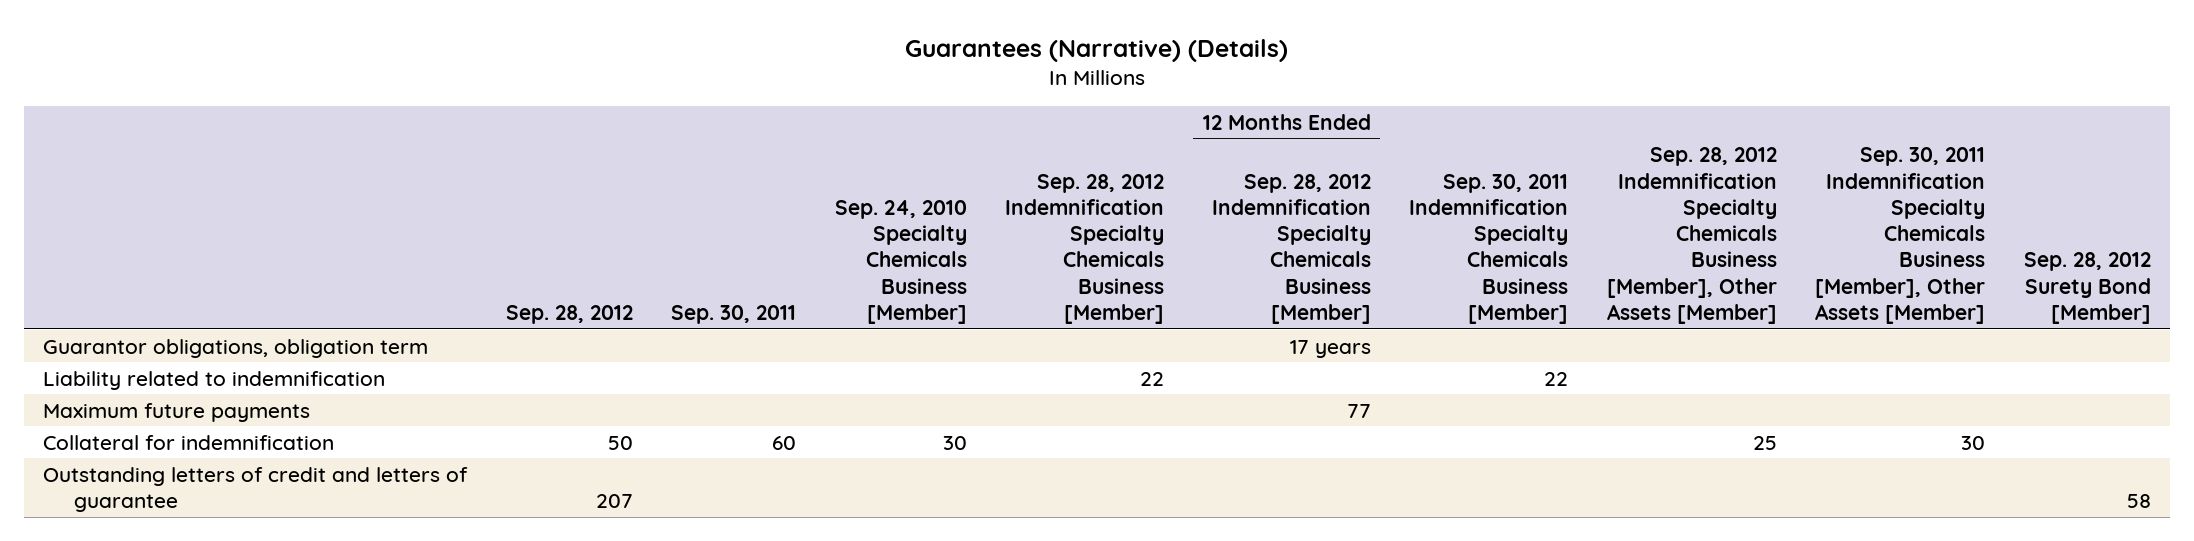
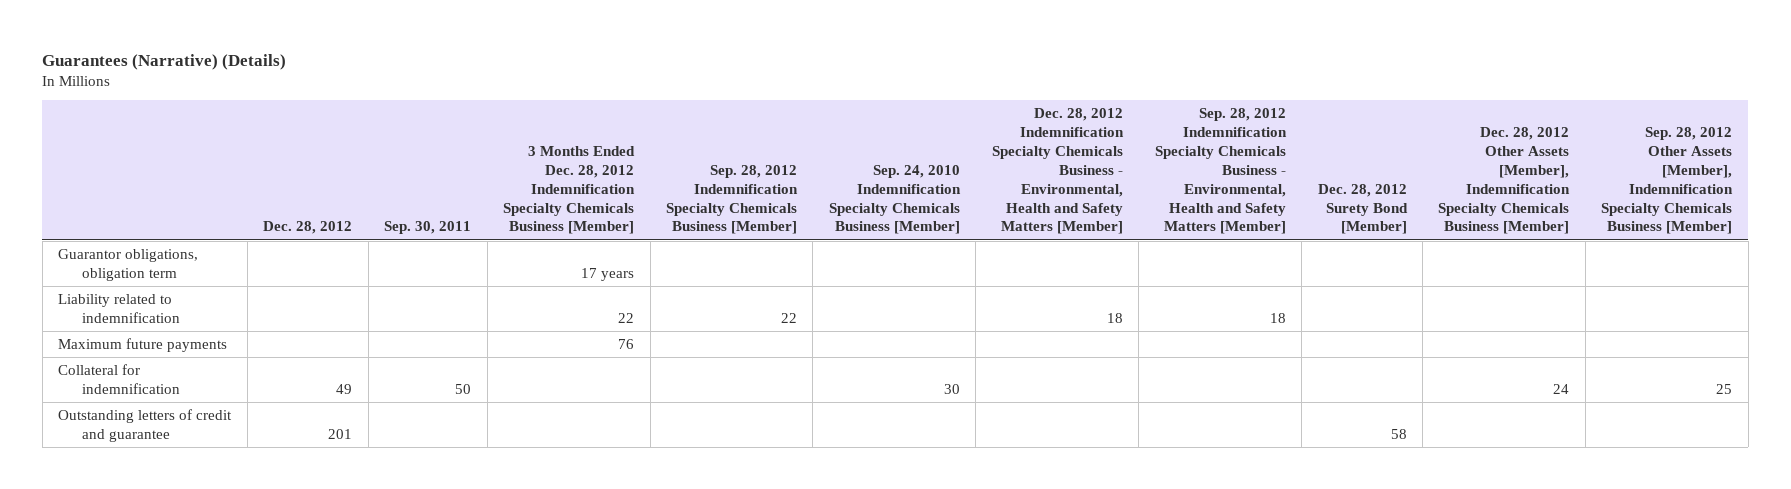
- | Sep. 28, 2012 | Sep. 30, 2011 | Sep. 24, 2010 Specialty Chemicals Business [Member] | Sep. 28, 2012 Indemnification Specialty Chemicals Business [Member] | 12 Months Ended Sep. 28, 2012 Indemnification Specialty Chemicals Business [Member] | Sep. 30, 2011 Indemnification Specialty Chemicals Business [Member] | Sep. 28, 2012 Indemnification Specialty Chemicals Business [Member], Other Assets [Member] | Sep. 30, 2011 Indemnification Specialty Chemicals Business [Member], Other Assets [Member] | Sep. 28, 2012 Surety Bond [Member]
+ | Dec. 28, 2012 | Sep. 30, 2011 | 3 Months Ended Dec. 28, 2012 Indemnification Specialty Chemicals Business [Member] | Sep. 28, 2012 Indemnification Specialty Chemicals Business [Member] | Sep. 24, 2010 Indemnification Specialty Chemicals Business [Member] | Dec. 28, 2012 Indemnification Specialty Chemicals Business - Environmental, Health and Safety Matters [Member] | Sep. 28, 2012 Indemnification Specialty Chemicals Business - Environmental, Health and Safety Matters [Member] | Dec. 28, 2012 Surety Bond [Member] | Dec. 28, 2012 Other Assets [Member], Indemnification Specialty Chemicals Business [Member] | Sep. 28, 2012 Other Assets [Member], Indemnification Specialty Chemicals Business [Member]
- Collateral for indemnification | 50 | 60 | 30 | | | | 25 | 30 |
- Outstanding letters of credit and letters of guarantee | 207 | | | | | | | | 58
+ Collateral for indemnification | 49 | 50 | | | 30 | | | | 24 | 25
+ Outstanding letters of credit and guarantee | 201 | | | | | | | 58 | |

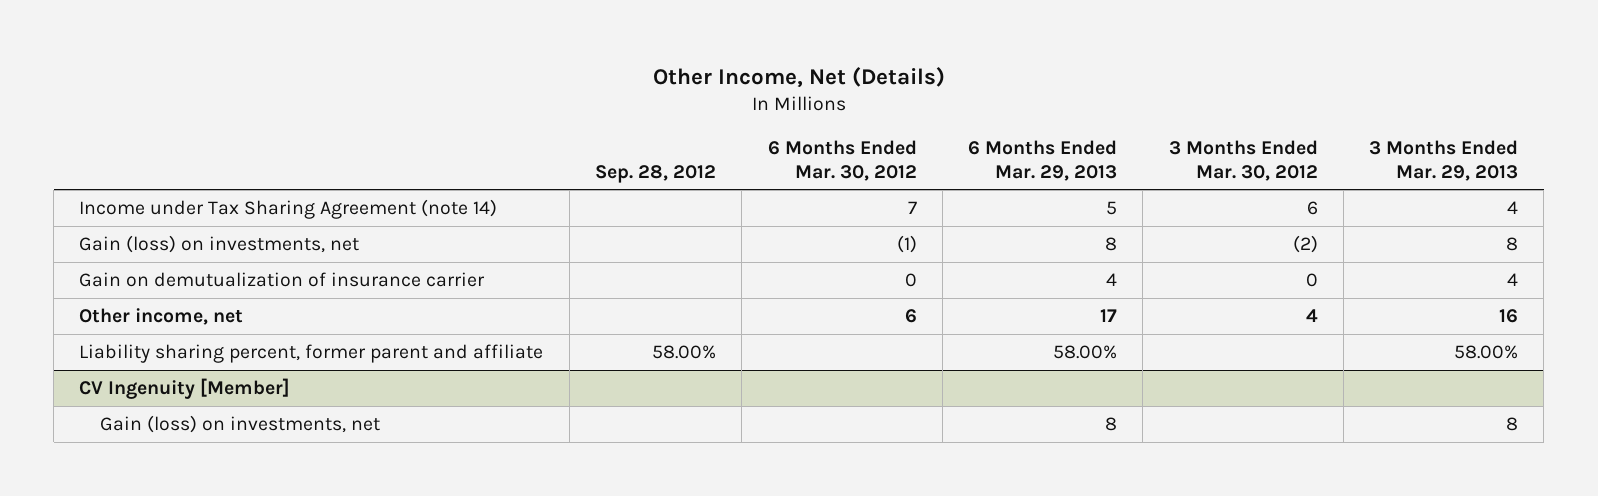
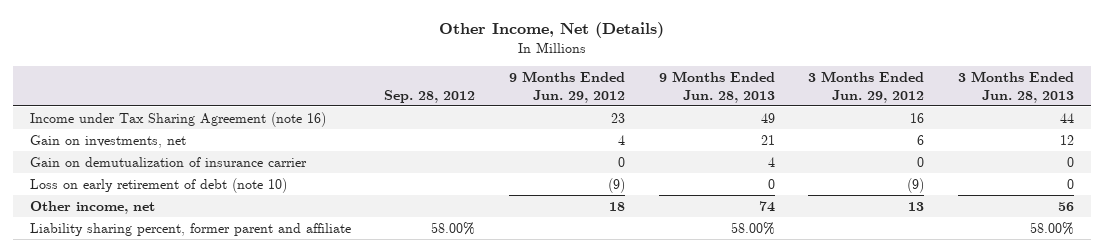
- | Sep. 28, 2012 | 6 Months Ended Mar. 30, 2012 | 6 Months Ended Mar. 29, 2013 | 3 Months Ended Mar. 30, 2012 | 3 Months Ended Mar. 29, 2013
+ | Sep. 28, 2012 | 9 Months Ended Jun. 29, 2012 | 9 Months Ended Jun. 28, 2013 | 3 Months Ended Jun. 29, 2012 | 3 Months Ended Jun. 28, 2013
- Income under Tax Sharing Agreement (note 14) | | 7 | 5 | 6 | 4
- Gain (loss) on investments, net | | (1) | 8 | (2) | 8
+ Income under Tax Sharing Agreement (note 16) | | 23 | 49 | 16 | 44
+ Gain on investments, net | | 4 | 21 | 6 | 12
+ Loss on early retirement of debt (note 10) | | (9) | 0 | (9) | 0
- CV Ingenuity [Member]
- Gain (loss) on investments, net | | | 8 | | 8

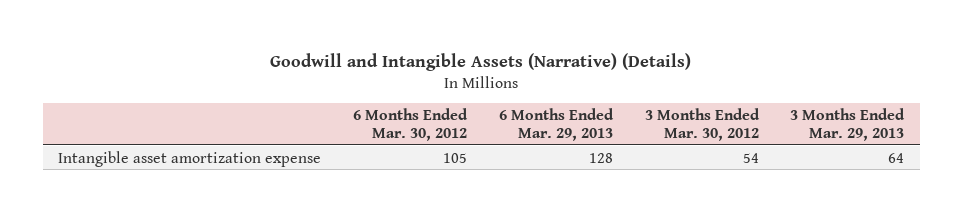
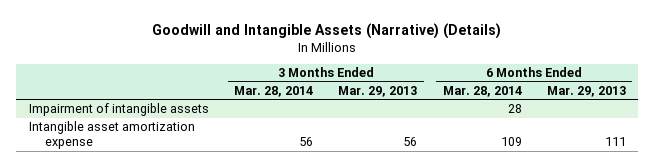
- | 6 Months Ended Mar. 30, 2012 | 6 Months Ended Mar. 29, 2013 | 3 Months Ended Mar. 30, 2012 | 3 Months Ended Mar. 29, 2013
+ | 3 Months Ended Mar. 28, 2014 | 3 Months Ended Mar. 29, 2013 | 6 Months Ended Mar. 28, 2014 | 6 Months Ended Mar. 29, 2013
- Intangible asset amortization expense | 105 | 128 | 54 | 64
+ Impairment of intangible assets | | | 28 |
+ Intangible asset amortization expense | 56 | 56 | 109 | 111

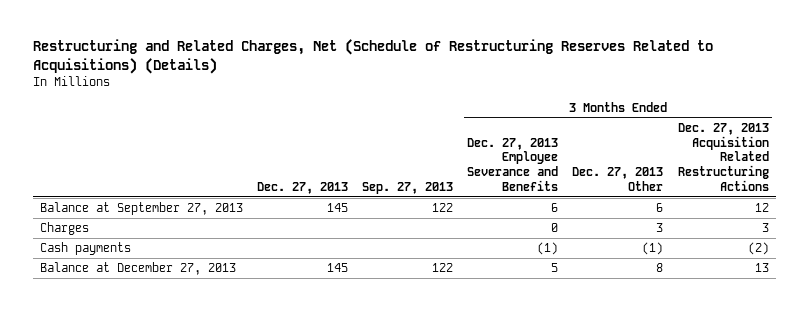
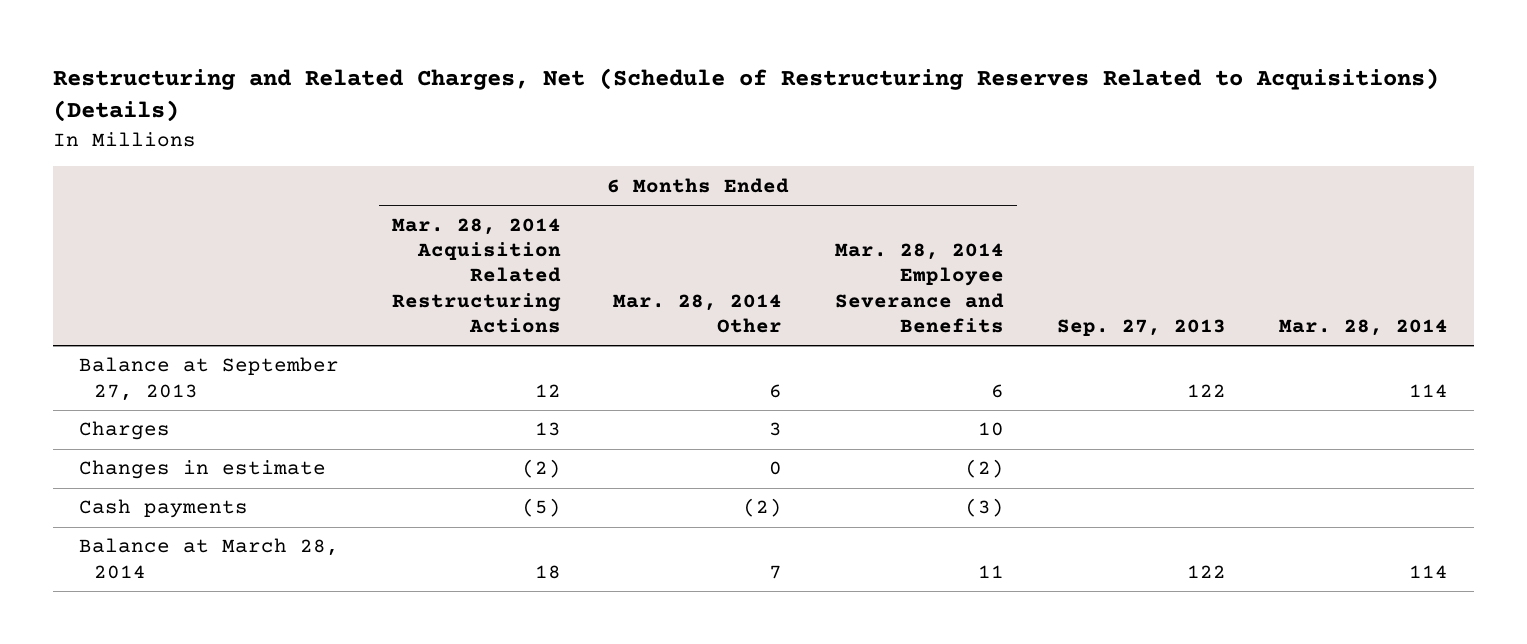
- | Dec. 27, 2013 | Sep. 27, 2013 | 3 Months Ended Dec. 27, 2013 Employee Severance and Benefits | 3 Months Ended Dec. 27, 2013 Other | 3 Months Ended Dec. 27, 2013 Acquisition Related Restructuring Actions
+ | 6 Months Ended Mar. 28, 2014 Acquisition Related Restructuring Actions | 6 Months Ended Mar. 28, 2014 Other | 6 Months Ended Mar. 28, 2014 Employee Severance and Benefits | Sep. 27, 2013 | Mar. 28, 2014
+ Changes in estimate | (2) | 0 | (2) | |
- Balance at December 27, 2013 | 145 | 122 | 5 | 8 | 13
+ Balance at March 28, 2014 | 18 | 7 | 11 | 122 | 114

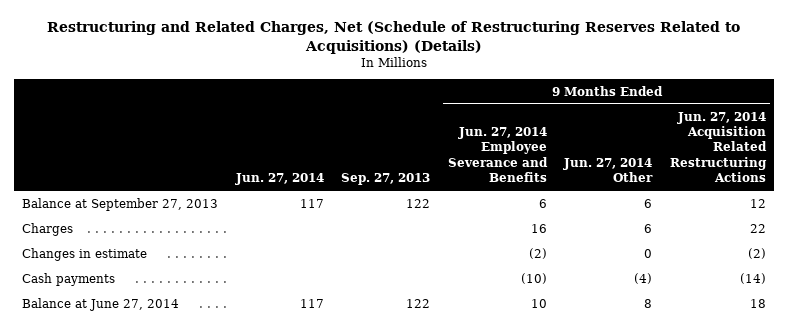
- | 6 Months Ended Mar. 28, 2014 Acquisition Related Restructuring Actions | 6 Months Ended Mar. 28, 2014 Other | 6 Months Ended Mar. 28, 2014 Employee Severance and Benefits | Sep. 27, 2013 | Mar. 28, 2014
+ | Jun. 27, 2014 | Sep. 27, 2013 | 9 Months Ended Jun. 27, 2014 Employee Severance and Benefits | 9 Months Ended Jun. 27, 2014 Other | 9 Months Ended Jun. 27, 2014 Acquisition Related Restructuring Actions
- Balance at March 28, 2014 | 18 | 7 | 11 | 122 | 114
+ Balance at June 27, 2014 | 117 | 122 | 10 | 8 | 18

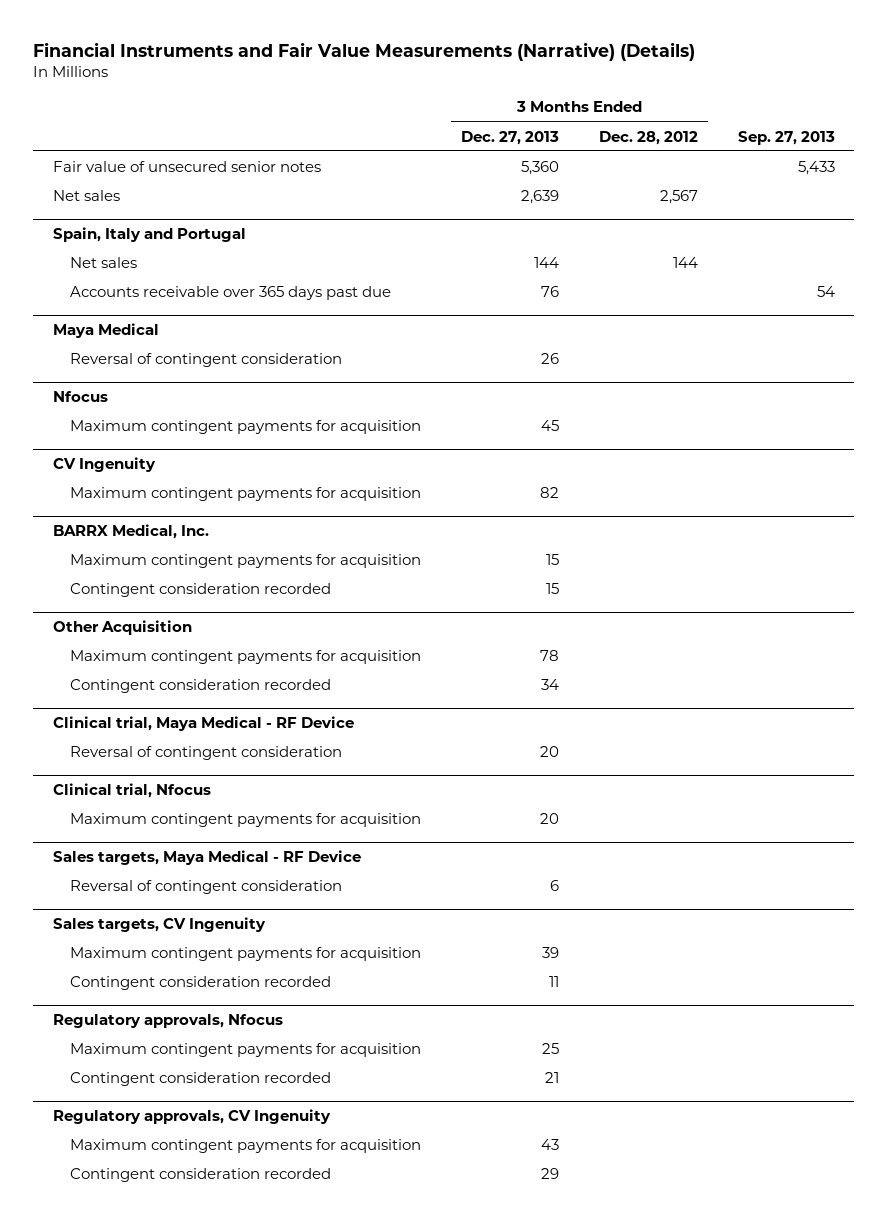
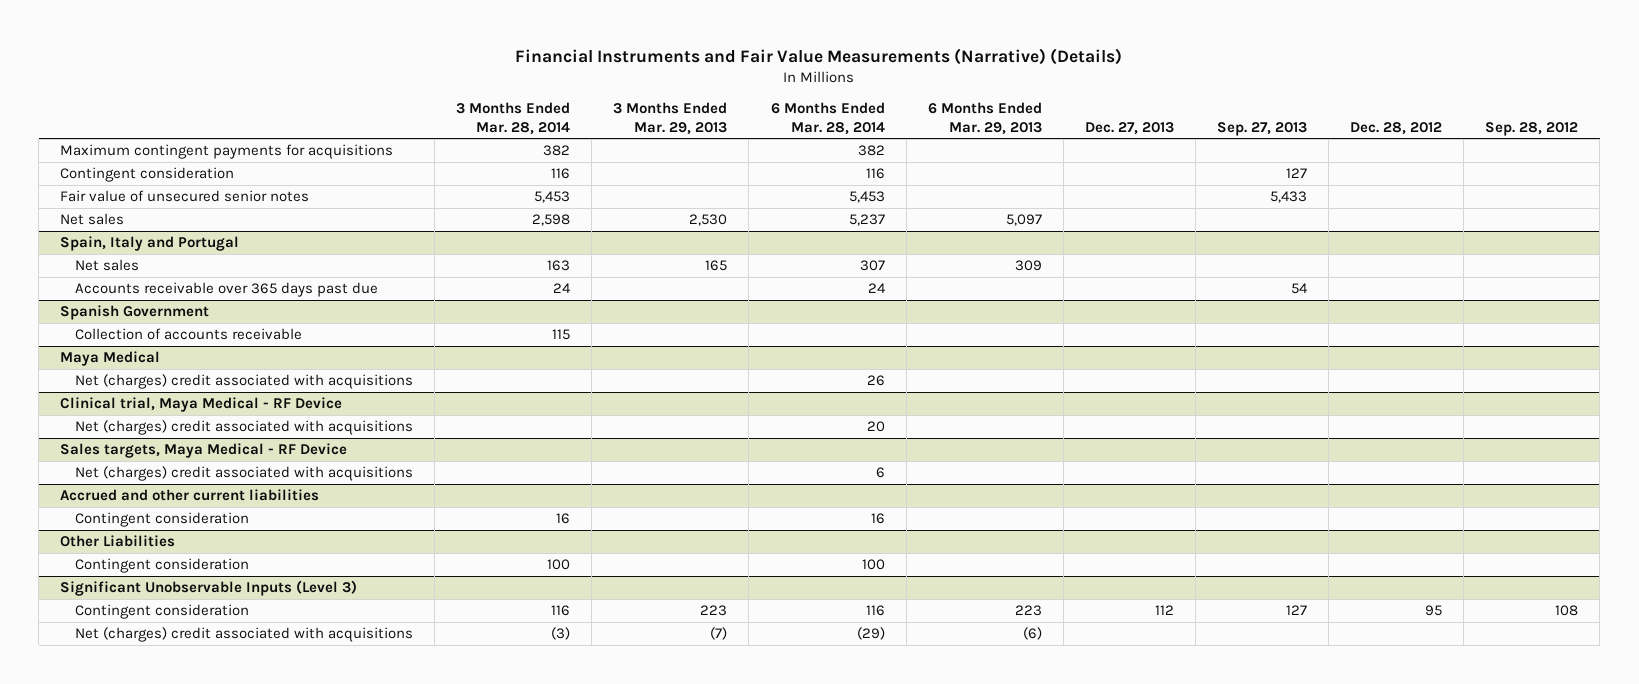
- | 3 Months Ended Dec. 27, 2013 | 3 Months Ended Dec. 28, 2012 | Sep. 27, 2013
+ | 3 Months Ended Mar. 28, 2014 | 3 Months Ended Mar. 29, 2013 | 6 Months Ended Mar. 28, 2014 | 6 Months Ended Mar. 29, 2013 | Dec. 27, 2013 | Sep. 27, 2013 | Dec. 28, 2012 | Sep. 28, 2012
+ Maximum contingent payments for acquisitions | 382 | | 382 | | | | |
+ Contingent consideration | 116 | | 116 | | | 127 | |
+ Spanish Government
+ Collection of accounts receivable | 115 | | | | | | |
@ Maya Medical
- Reversal of contingent consideration | 26 | |
- Nfocus
- Maximum contingent payments for acquisition | 45 | |
- CV Ingenuity
- Maximum contingent payments for acquisition | 82 | |
- BARRX Medical, Inc.
- Maximum contingent payments for acquisition | 15 | |
- Contingent consideration recorded | 15 | |
- Other Acquisition
- Maximum contingent payments for acquisition | 78 | |
- Contingent consideration recorded | 34 | |
@ Maya Medical
+ Net (charges) credit associated with acquisitions | | | 26 | | | | |
@ Clinical trial, Maya Medical - RF Device
- Reversal of contingent consideration | 20 | |
- Clinical trial, Nfocus
- Maximum contingent payments for acquisition | 20 | |
@ Clinical trial, Maya Medical - RF Device
+ Net (charges) credit associated with acquisitions | | | 20 | | | | |
@ Sales targets, Maya Medical - RF Device
- Reversal of contingent consideration | 6 | |
- Sales targets, CV Ingenuity
- Maximum contingent payments for acquisition | 39 | |
- Contingent consideration recorded | 11 | |
- Regulatory approvals, Nfocus
- Maximum contingent payments for acquisition | 25 | |
- Contingent consideration recorded | 21 | |
- Regulatory approvals, CV Ingenuity
- Maximum contingent payments for acquisition | 43 | |
- Contingent consideration recorded | 29 | |
@ Sales targets, Maya Medical - RF Device
+ Net (charges) credit associated with acquisitions | | | 6 | | | | |
+ Accrued and other current liabilities
+ Contingent consideration | 16 | | 16 | | | | |
+ Other Liabilities
+ Contingent consideration | 100 | | 100 | | | | |
+ Significant Unobservable Inputs (Level 3)
+ Contingent consideration | 116 | 223 | 116 | 223 | 112 | 127 | 95 | 108
+ Net (charges) credit associated with acquisitions | (3) | (7) | (29) | (6) | | | |

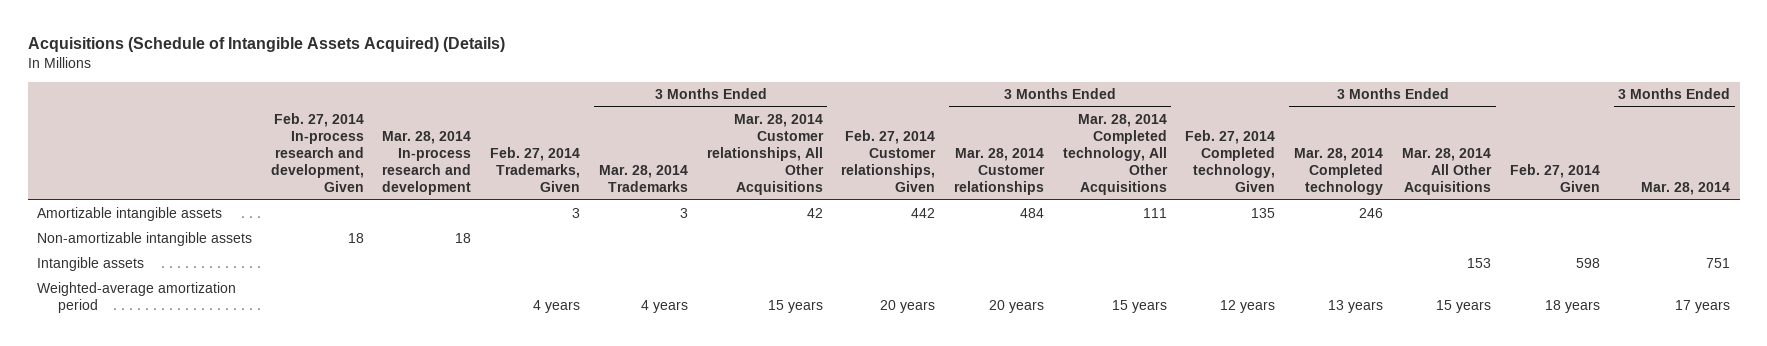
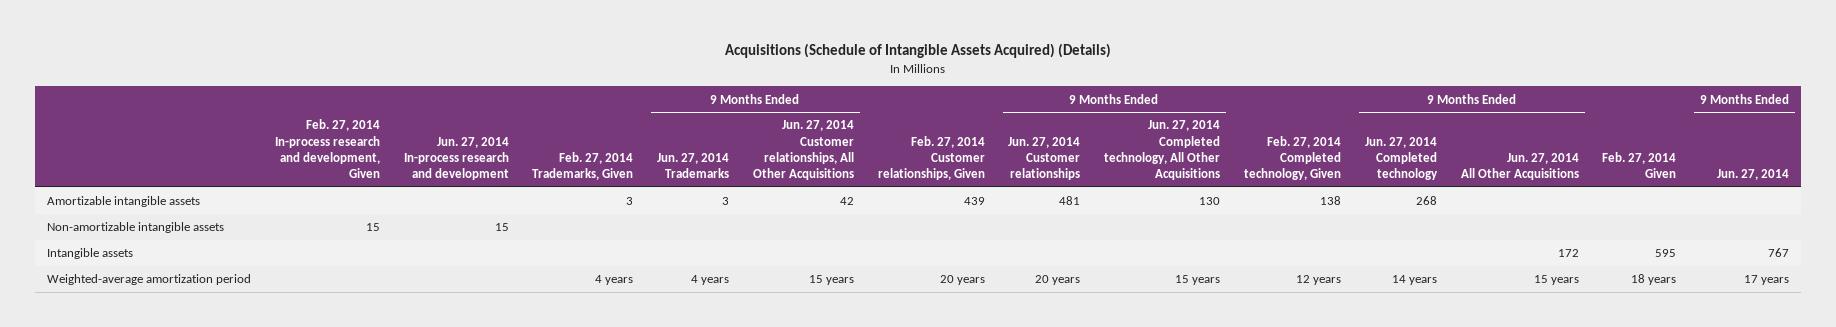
- | Feb. 27, 2014 In-process research and development, Given | Mar. 28, 2014 In-process research and development | Feb. 27, 2014 Trademarks, Given | 3 Months Ended Mar. 28, 2014 Trademarks | 3 Months Ended Mar. 28, 2014 Customer relationships, All Other Acquisitions | Feb. 27, 2014 Customer relationships, Given | 3 Months Ended Mar. 28, 2014 Customer relationships | 3 Months Ended Mar. 28, 2014 Completed technology, All Other Acquisitions | Feb. 27, 2014 Completed technology, Given | 3 Months Ended Mar. 28, 2014 Completed technology | 3 Months Ended Mar. 28, 2014 All Other Acquisitions | Feb. 27, 2014 Given | 3 Months Ended Mar. 28, 2014
+ | Feb. 27, 2014 In-process research and development, Given | Jun. 27, 2014 In-process research and development | Feb. 27, 2014 Trademarks, Given | 9 Months Ended Jun. 27, 2014 Trademarks | 9 Months Ended Jun. 27, 2014 Customer relationships, All Other Acquisitions | Feb. 27, 2014 Customer relationships, Given | 9 Months Ended Jun. 27, 2014 Customer relationships | 9 Months Ended Jun. 27, 2014 Completed technology, All Other Acquisitions | Feb. 27, 2014 Completed technology, Given | 9 Months Ended Jun. 27, 2014 Completed technology | 9 Months Ended Jun. 27, 2014 All Other Acquisitions | Feb. 27, 2014 Given | 9 Months Ended Jun. 27, 2014
- Amortizable intangible assets | | | 3 | 3 | 42 | 442 | 484 | 111 | 135 | 246 | | |
- Non-amortizable intangible assets | 18 | 18 | | | | | | | | | | |
- Intangible assets | | | | | | | | | | | 153 | 598 | 751
+ Amortizable intangible assets | | | 3 | 3 | 42 | 439 | 481 | 130 | 138 | 268 | | |
+ Non-amortizable intangible assets | 15 | 15 | | | | | | | | | | |
+ Intangible assets | | | | | | | | | | | 172 | 595 | 767

